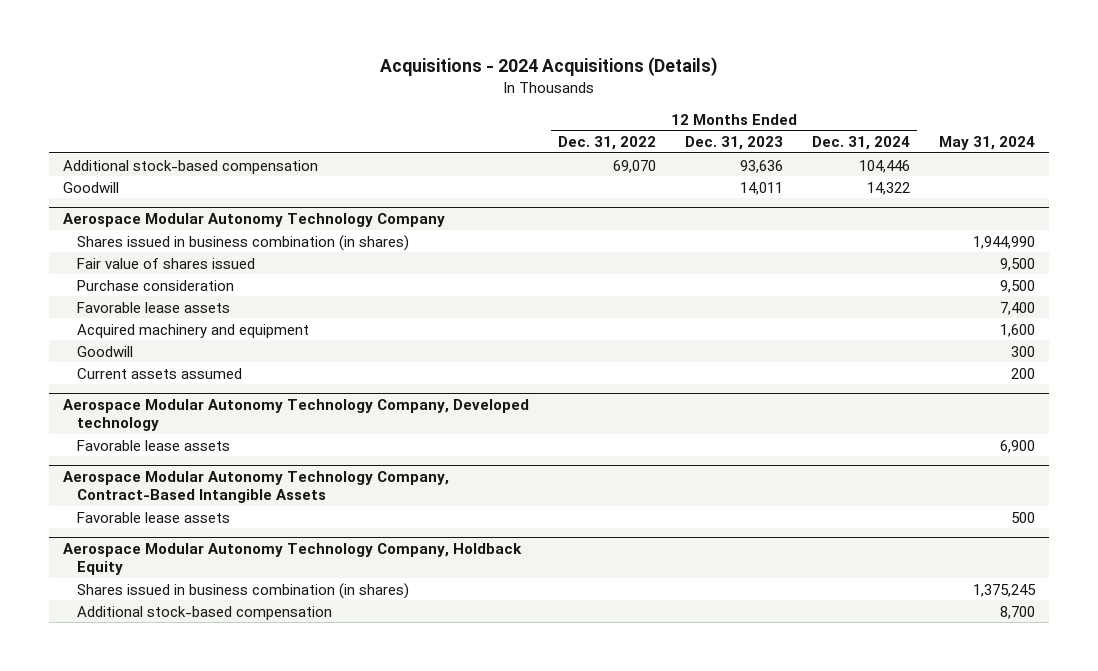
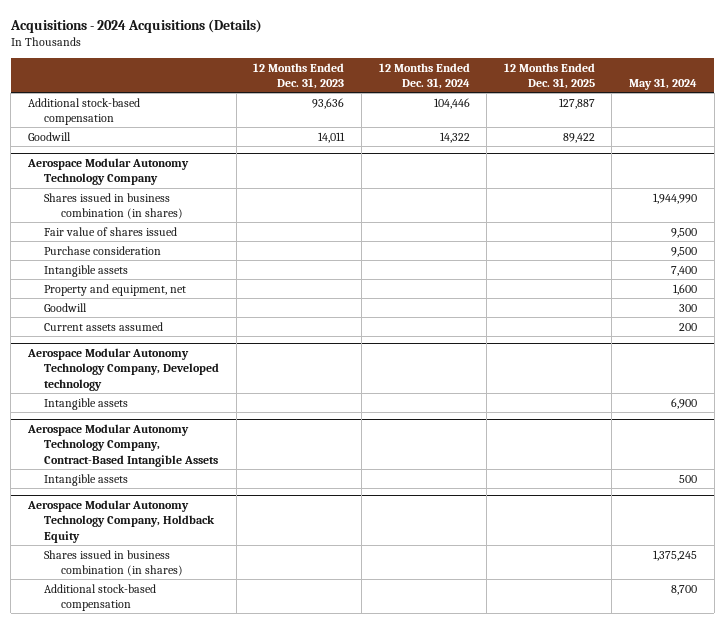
- | 12 Months Ended Dec. 31, 2022 | 12 Months Ended Dec. 31, 2023 | 12 Months Ended Dec. 31, 2024 | May 31, 2024
+ | 12 Months Ended Dec. 31, 2023 | 12 Months Ended Dec. 31, 2024 | 12 Months Ended Dec. 31, 2025 | May 31, 2024
@ Aerospace Modular Autonomy Technology Company
- Favorable lease assets | | | | 7,400
- Acquired machinery and equipment | | | | 1,600
+ Intangible assets | | | | 7,400
+ Property and equipment, net | | | | 1,600
@ Aerospace Modular Autonomy Technology Company, Developed technology
- Favorable lease assets | | | | 6,900
+ Intangible assets | | | | 6,900
@ Aerospace Modular Autonomy Technology Company, Contract-Based Intangible Assets
- Favorable lease assets | | | | 500
+ Intangible assets | | | | 500

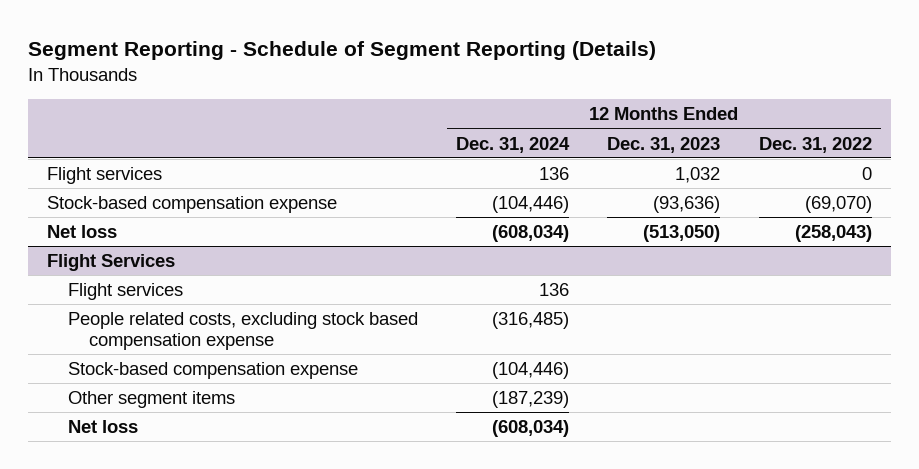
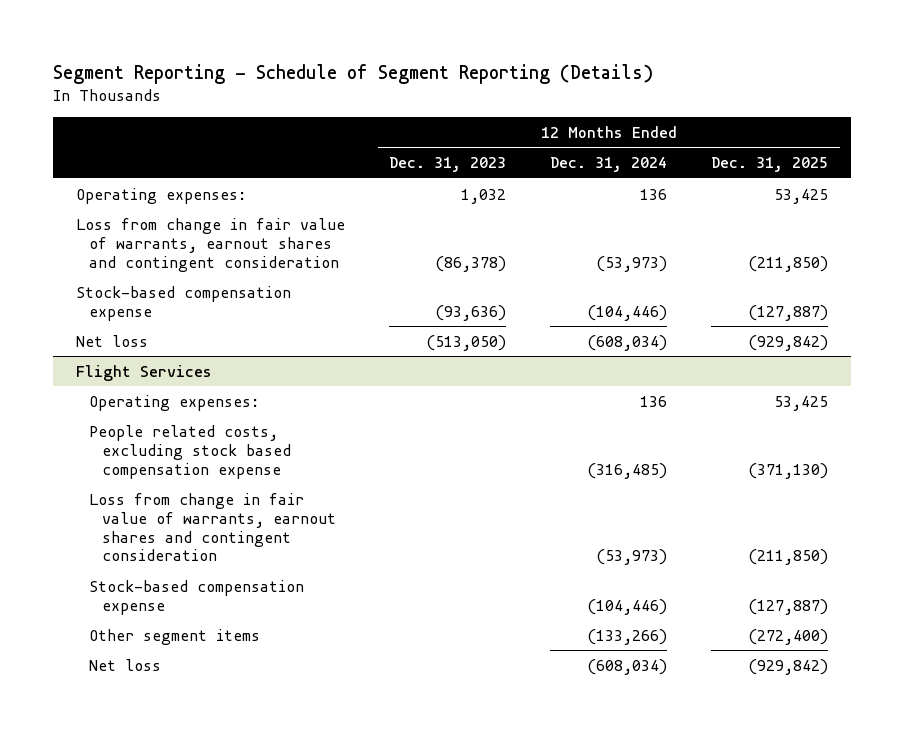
- | 12 Months Ended Dec. 31, 2024 | 12 Months Ended Dec. 31, 2023 | 12 Months Ended Dec. 31, 2022
+ | 12 Months Ended Dec. 31, 2023 | 12 Months Ended Dec. 31, 2024 | 12 Months Ended Dec. 31, 2025
- Flight services | 136 | 1,032 | 0
+ Operating expenses: | 1,032 | 136 | 53,425
+ Loss from change in fair value of warrants, earnout shares and contingent consideration | (86,378) | (53,973) | (211,850)
@ Flight Services
- Flight services | 136 | |
+ Operating expenses: | | 136 | 53,425
+ Loss from change in fair value of warrants, earnout shares and contingent consideration | | (53,973) | (211,850)
- Other segment items | (187,239) | |
+ Other segment items | | (133,266) | (272,400)

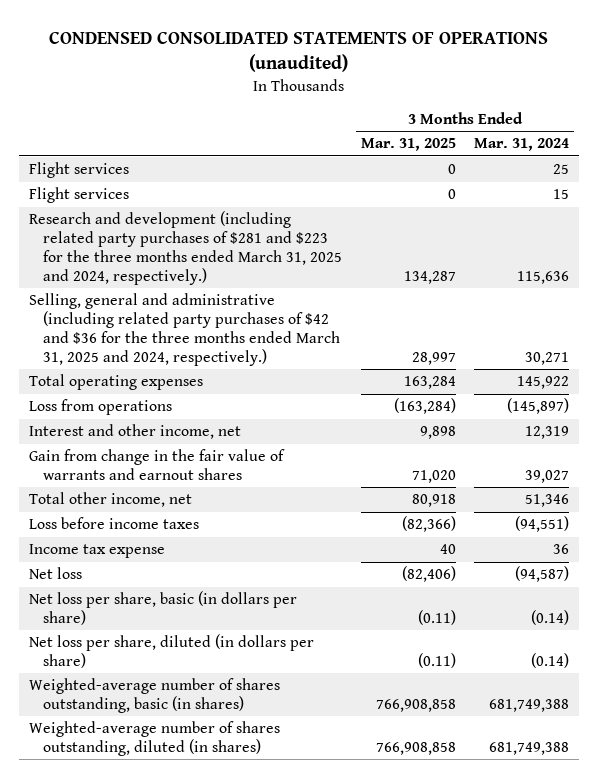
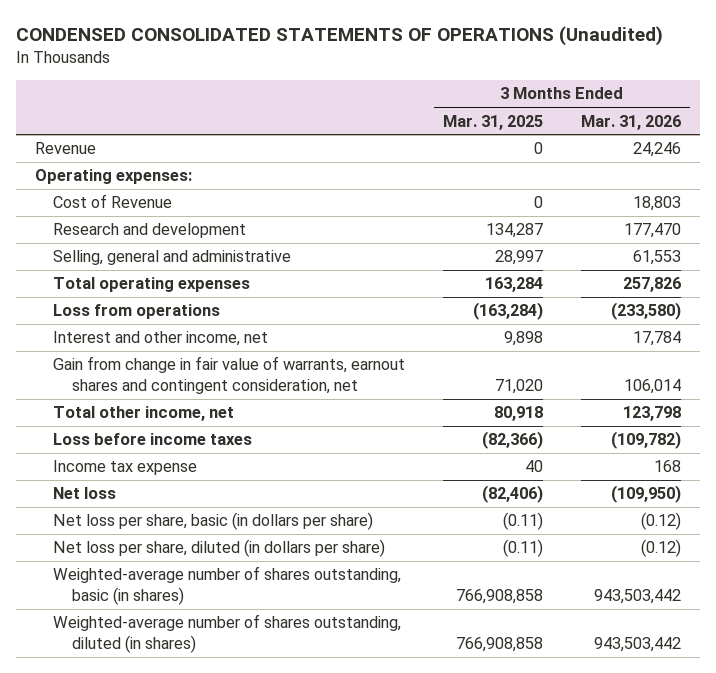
- CONDENSED CONSOLIDATED STATEMENTS OF OPERATIONS (unaudited)
+ CONDENSED CONSOLIDATED STATEMENTS OF OPERATIONS (Unaudited)
- | 3 Months Ended Mar. 31, 2025 | 3 Months Ended Mar. 31, 2024
+ | 3 Months Ended Mar. 31, 2025 | 3 Months Ended Mar. 31, 2026
- Flight services | 0 | 25
- Flight services | 0 | 15
- Research and development (including related party purchases of $281 and $223 for the three months ended March 31, 2025 and 2024, respectively.) | 134,287 | 115,636
- Selling, general and administrative (including related party purchases of $42 and $36 for the three months ended March 31, 2025 and 2024, respectively.) | 28,997 | 30,271
+ Revenue | 0 | 24,246
+ Operating expenses:
+ Cost of Revenue | 0 | 18,803
+ Research and development | 134,287 | 177,470
+ Selling, general and administrative | 28,997 | 61,553
- Gain from change in the fair value of warrants and earnout shares | 71,020 | 39,027
+ Gain from change in fair value of warrants, earnout shares and contingent consideration, net | 71,020 | 106,014

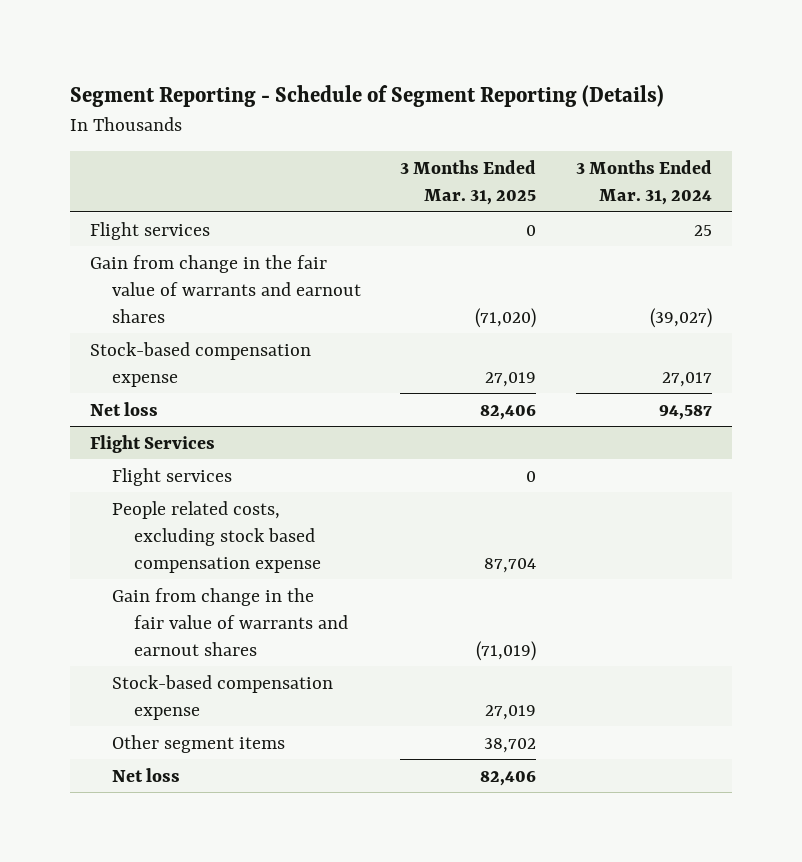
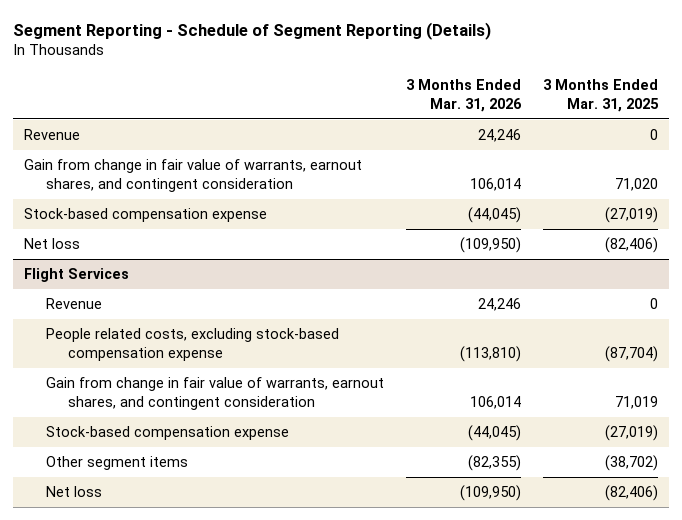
- | 3 Months Ended Mar. 31, 2025 | 3 Months Ended Mar. 31, 2024
+ | 3 Months Ended Mar. 31, 2026 | 3 Months Ended Mar. 31, 2025
- Flight services | 0 | 25
- Gain from change in the fair value of warrants and earnout shares | (71,020) | (39,027)
- Stock-based compensation expense | 27,019 | 27,017
- Net loss | 82,406 | 94,587
+ Revenue | 24,246 | 0
+ Gain from change in fair value of warrants, earnout shares, and contingent consideration | 106,014 | 71,020
+ Stock-based compensation expense | (44,045) | (27,019)
+ Net loss | (109,950) | (82,406)
@ Flight Services
- Flight services | 0 |
- People related costs, excluding stock based compensation expense | 87,704 |
- Gain from change in the fair value of warrants and earnout shares | (71,019) |
- Stock-based compensation expense | 27,019 |
- Other segment items | 38,702 |
- Net loss | 82,406 |
+ Revenue | 24,246 | 0
+ People related costs, excluding stock-based compensation expense | (113,810) | (87,704)
+ Gain from change in fair value of warrants, earnout shares, and contingent consideration | 106,014 | 71,019
+ Stock-based compensation expense | (44,045) | (27,019)
+ Other segment items | (82,355) | (38,702)
+ Net loss | (109,950) | (82,406)

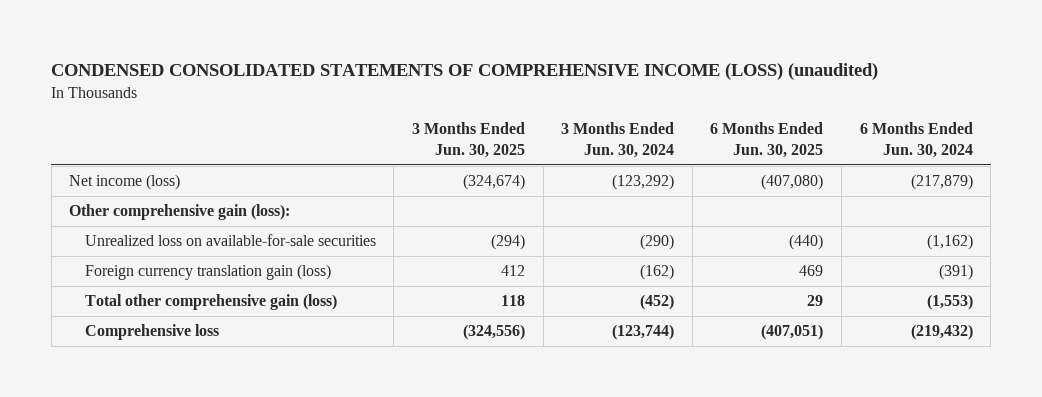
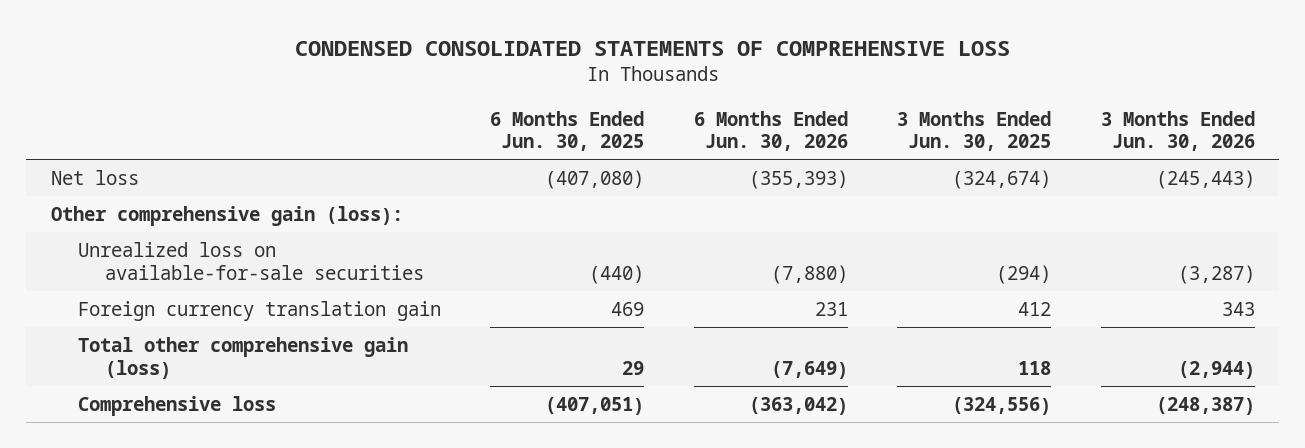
- CONDENSED CONSOLIDATED STATEMENTS OF COMPREHENSIVE INCOME (LOSS) (unaudited)
+ CONDENSED CONSOLIDATED STATEMENTS OF COMPREHENSIVE LOSS
- | 3 Months Ended Jun. 30, 2025 | 3 Months Ended Jun. 30, 2024 | 6 Months Ended Jun. 30, 2025 | 6 Months Ended Jun. 30, 2024
+ | 6 Months Ended Jun. 30, 2025 | 6 Months Ended Jun. 30, 2026 | 3 Months Ended Jun. 30, 2025 | 3 Months Ended Jun. 30, 2026
- Net income (loss) | (324,674) | (123,292) | (407,080) | (217,879)
+ Net loss | (407,080) | (355,393) | (324,674) | (245,443)
- Foreign currency translation gain (loss) | 412 | (162) | 469 | (391)
+ Foreign currency translation gain | 469 | 231 | 412 | 343

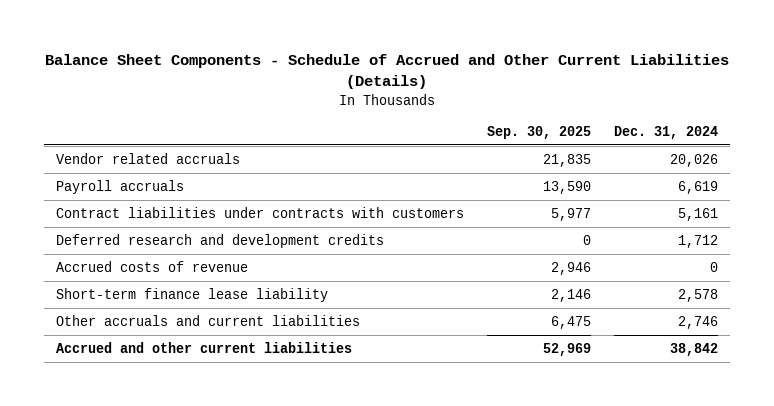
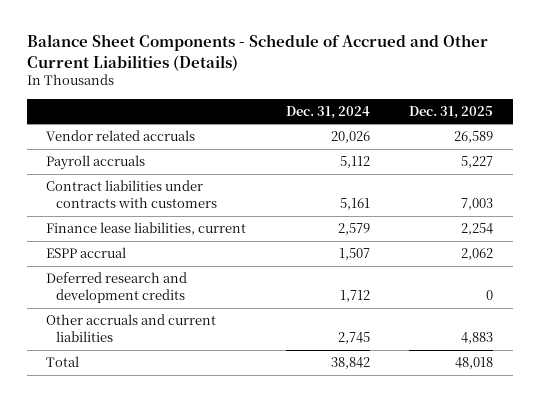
- | Sep. 30, 2025 | Dec. 31, 2024
+ | Dec. 31, 2024 | Dec. 31, 2025
- Payroll accruals | 13,590 | 6,619
+ Payroll accruals | 5,112 | 5,227
+ Finance lease liabilities, current | 2,579 | 2,254
+ ESPP accrual | 1,507 | 2,062
- Accrued costs of revenue | 2,946 | 0
- Short-term finance lease liability | 2,146 | 2,578
- Other accruals and current liabilities | 6,475 | 2,746
- Accrued and other current liabilities | 52,969 | 38,842
+ Other accruals and current liabilities | 2,745 | 4,883
+ Total | 38,842 | 48,018

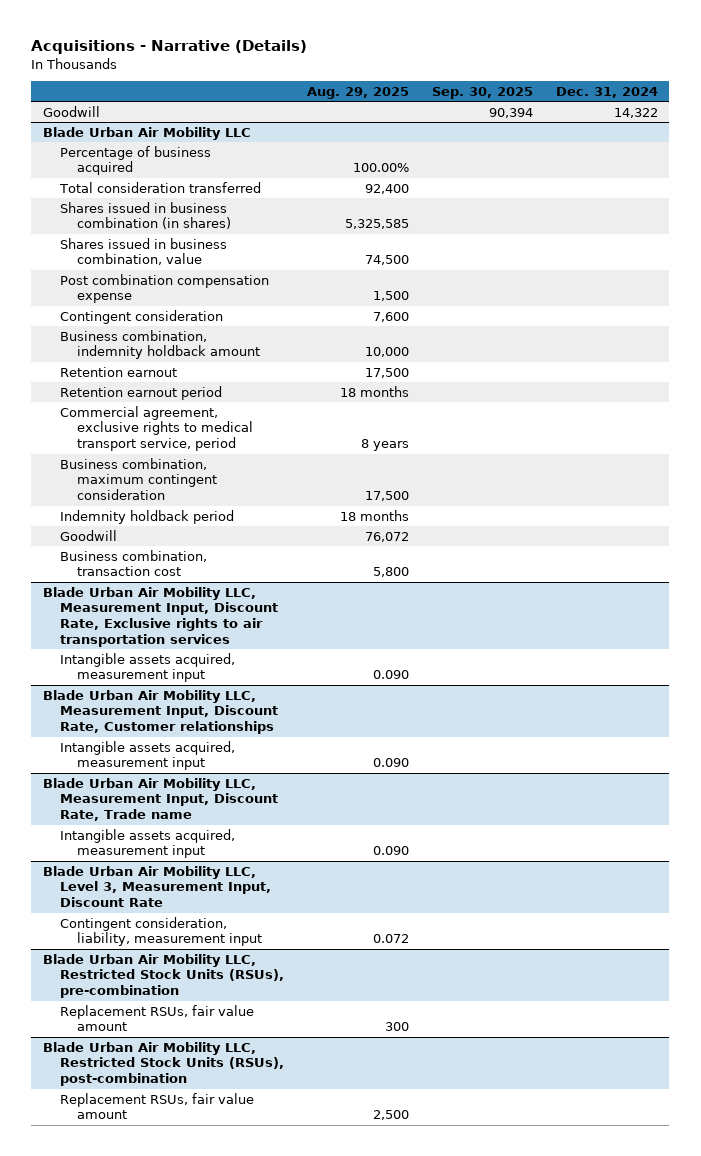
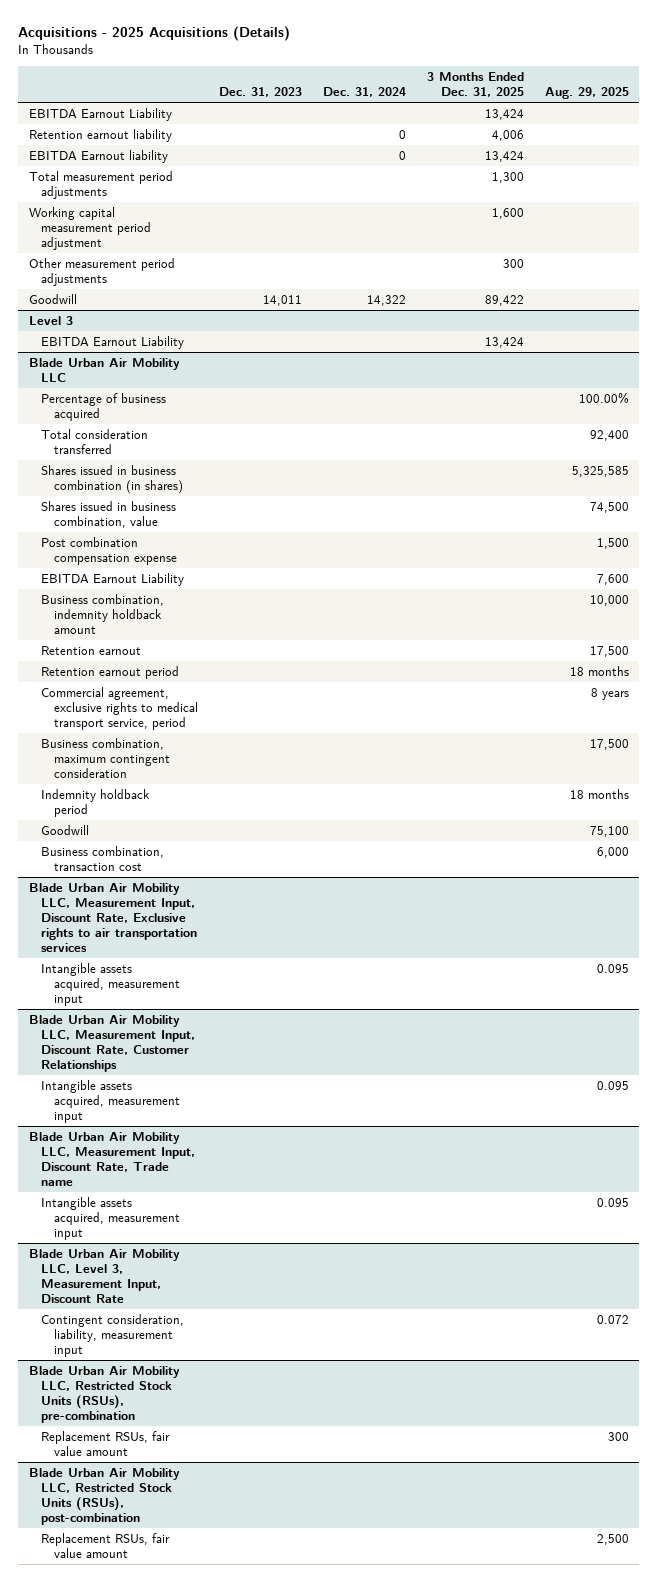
- Acquisitions - Narrative (Details)
+ Acquisitions - 2025 Acquisitions (Details)
- | Aug. 29, 2025 | Sep. 30, 2025 | Dec. 31, 2024
+ | Dec. 31, 2023 | Dec. 31, 2024 | 3 Months Ended Dec. 31, 2025 | Aug. 29, 2025
+ EBITDA Earnout Liability | | | 13,424 |
+ Retention earnout liability | | 0 | 4,006 |
+ EBITDA Earnout liability | | 0 | 13,424 |
+ Total measurement period adjustments | | | 1,300 |
+ Working capital measurement period adjustment | | | 1,600 |
+ Other measurement period adjustments | | | 300 |
+ Level 3
+ EBITDA Earnout Liability | | | 13,424 |
@ Blade Urban Air Mobility LLC
- Contingent consideration | 7,600 | |
+ EBITDA Earnout Liability | | | | 7,600
- Goodwill | 76,072 | |
- Business combination, transaction cost | 5,800 | |
+ Goodwill | | | | 75,100
+ Business combination, transaction cost | | | | 6,000
@ Blade Urban Air Mobility LLC, Measurement Input, Discount Rate, Exclusive rights to air transportation services
- Intangible assets acquired, measurement input | 0.090 | |
- Blade Urban Air Mobility LLC, Measurement Input, Discount Rate, Customer relationships
- Intangible assets acquired, measurement input | 0.090 | |
@ Blade Urban Air Mobility LLC, Measurement Input, Discount Rate, Exclusive rights to air transportation services
+ Intangible assets acquired, measurement input | | | | 0.095
+ Blade Urban Air Mobility LLC, Measurement Input, Discount Rate, Customer Relationships
+ Intangible assets acquired, measurement input | | | | 0.095
@ Blade Urban Air Mobility LLC, Measurement Input, Discount Rate, Trade name
- Intangible assets acquired, measurement input | 0.090 | |
+ Intangible assets acquired, measurement input | | | | 0.095

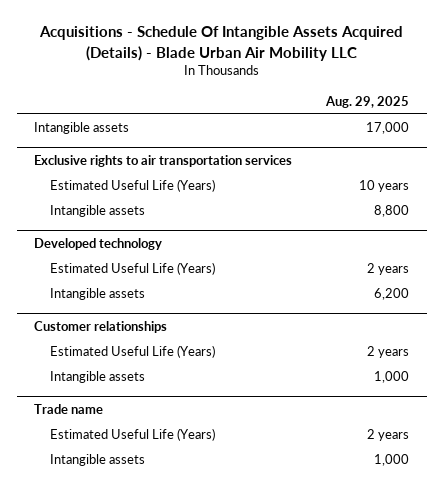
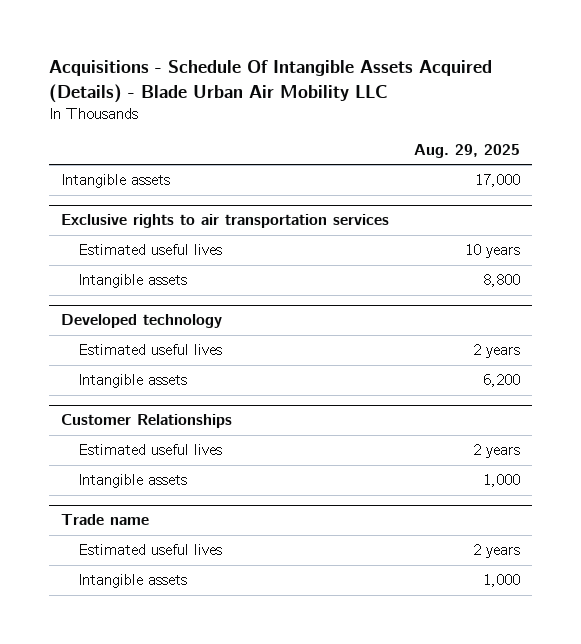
@ Exclusive rights to air transportation services
- Estimated Useful Life (Years) | 10 years
+ Estimated useful lives | 10 years
@ Developed technology
- Estimated Useful Life (Years) | 2 years
+ Estimated useful lives | 2 years
- Customer relationships
- Estimated Useful Life (Years) | 2 years
+ Customer Relationships
+ Estimated useful lives | 2 years
@ Trade name
- Estimated Useful Life (Years) | 2 years
+ Estimated useful lives | 2 years

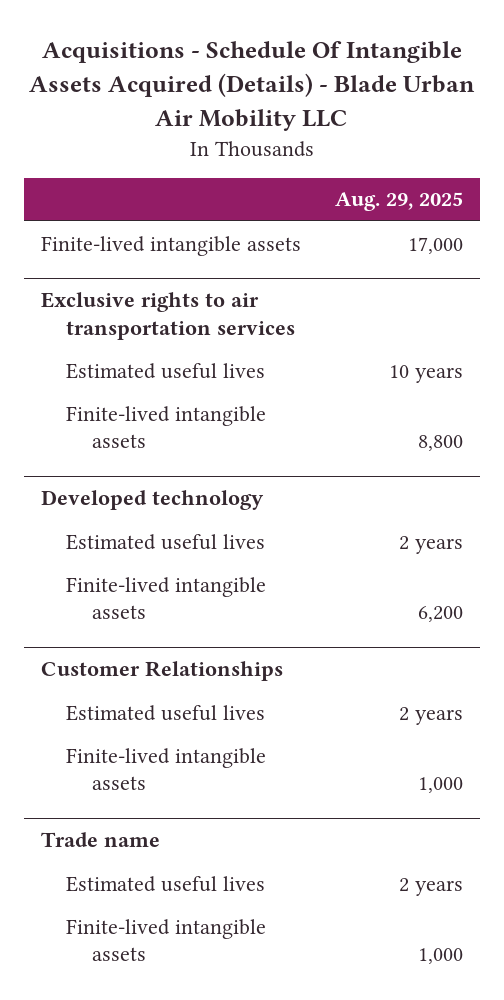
- Intangible assets | 17,000
+ Finite-lived intangible assets | 17,000
@ Exclusive rights to air transportation services
- Intangible assets | 8,800
+ Finite-lived intangible assets | 8,800
@ Developed technology
- Intangible assets | 6,200
+ Finite-lived intangible assets | 6,200
@ Customer Relationships
- Intangible assets | 1,000
+ Finite-lived intangible assets | 1,000
@ Trade name
- Intangible assets | 1,000
+ Finite-lived intangible assets | 1,000

